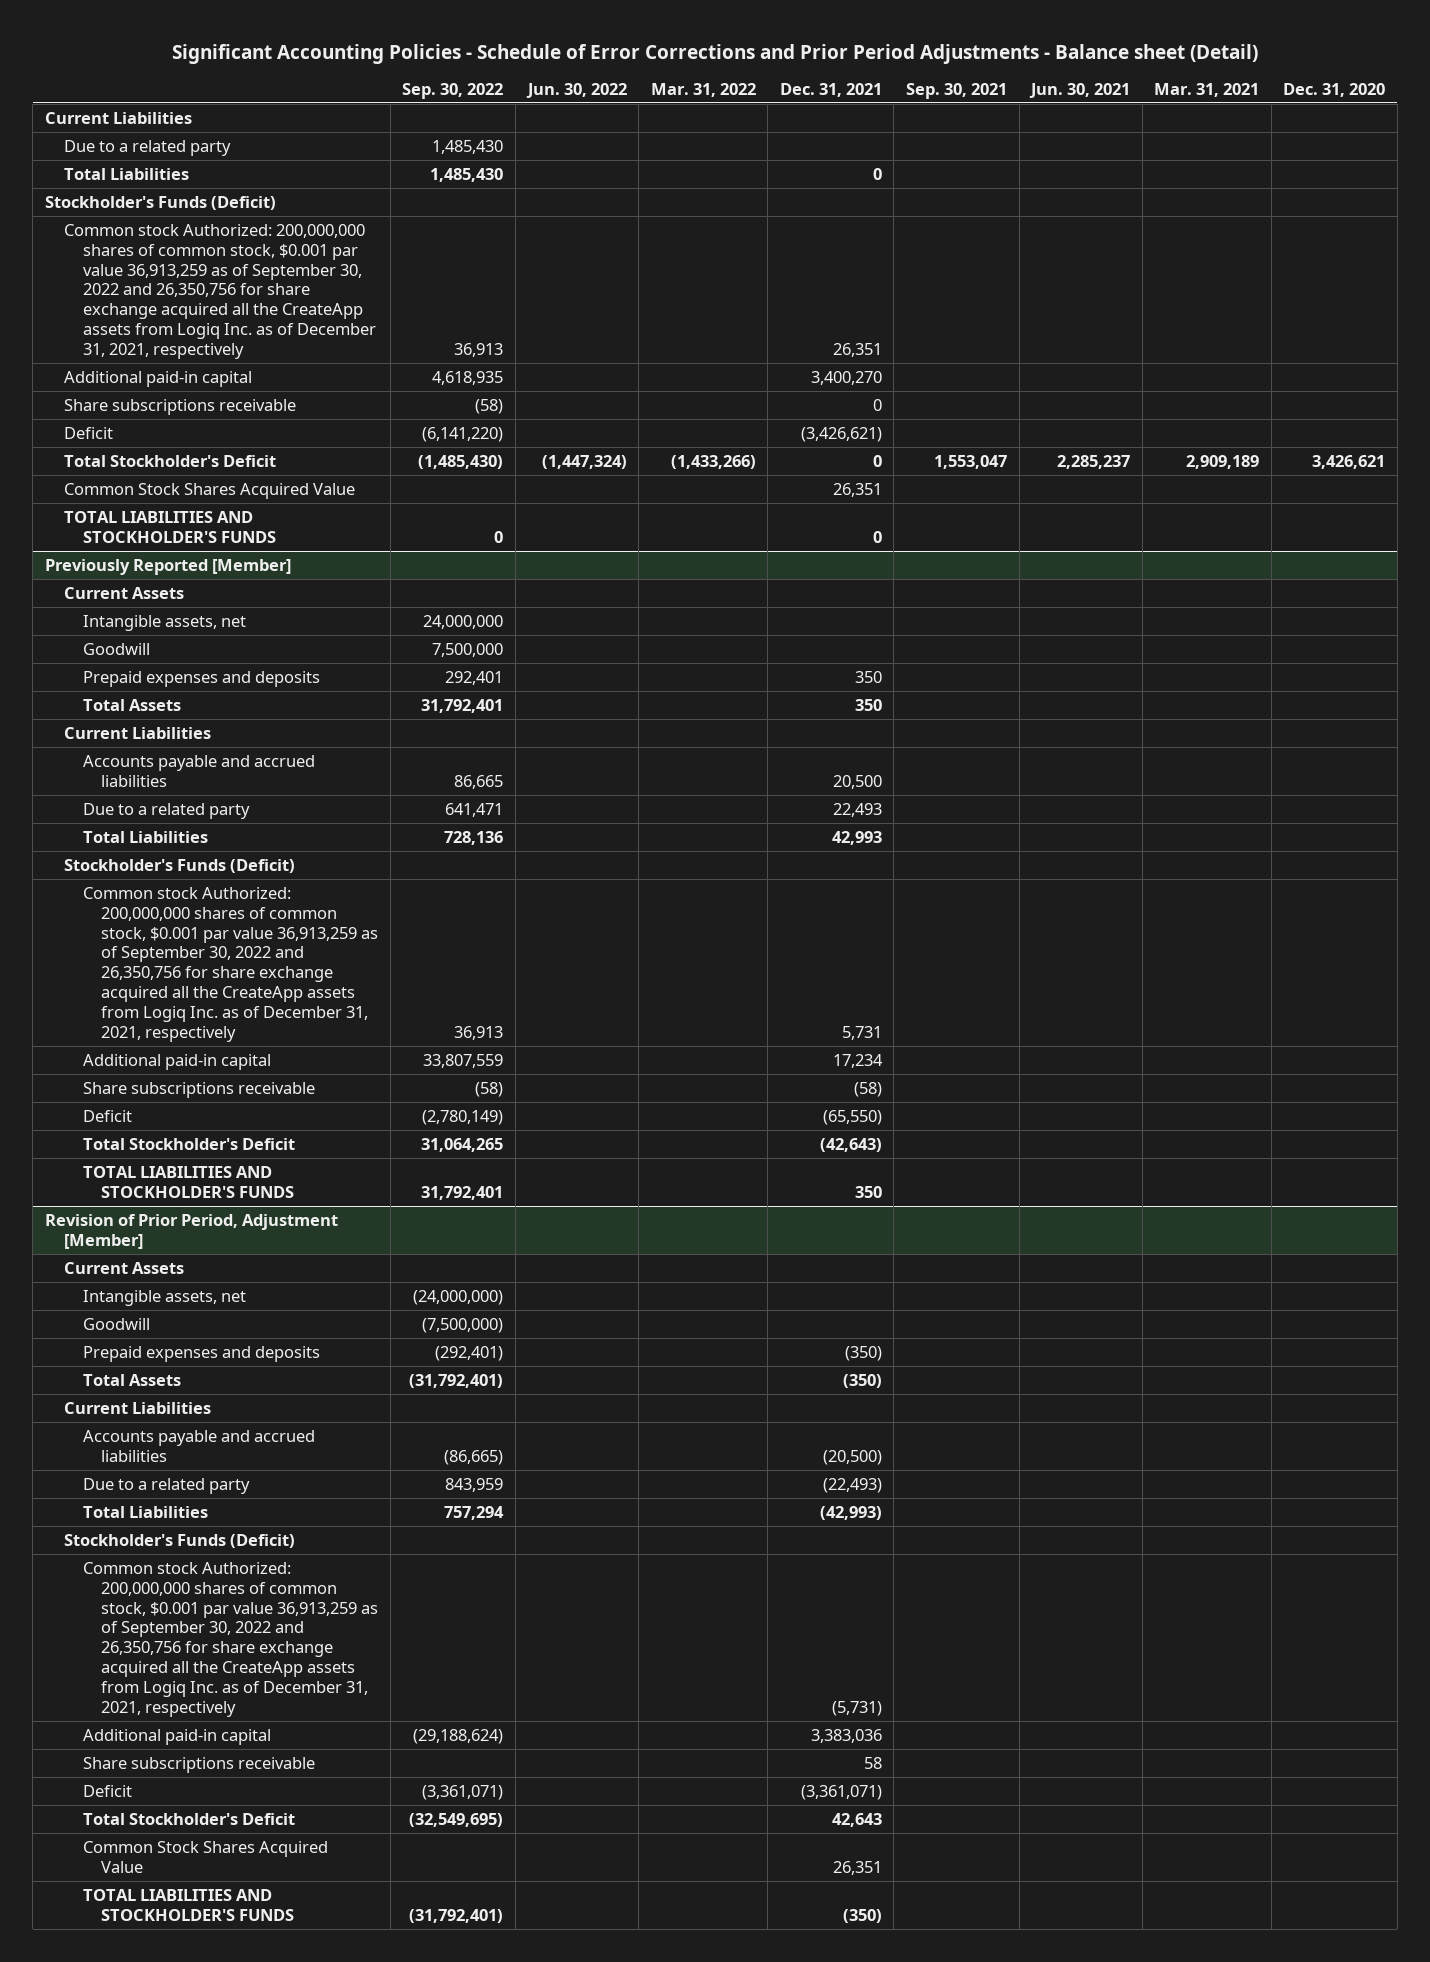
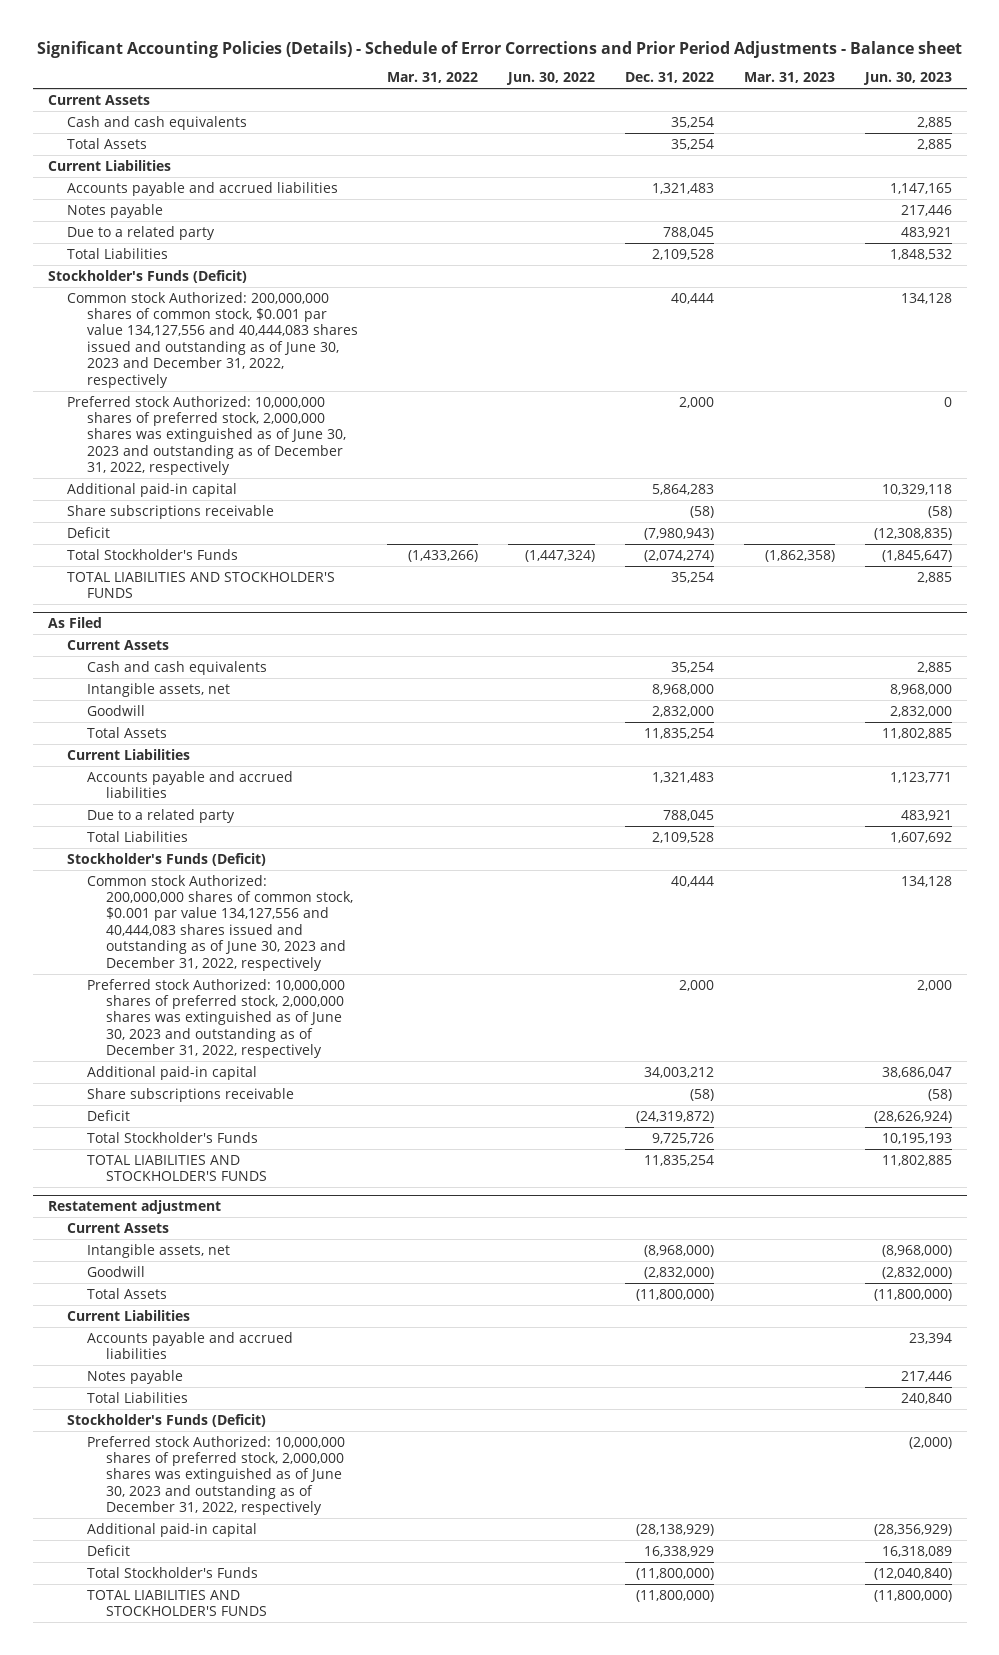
- Significant Accounting Policies - Schedule of Error Corrections and Prior Period Adjustments - Balance sheet (Detail)
+ Significant Accounting Policies (Details) - Schedule of Error Corrections and Prior Period Adjustments - Balance sheet
- | Sep. 30, 2022 | Jun. 30, 2022 | Mar. 31, 2022 | Dec. 31, 2021 | Sep. 30, 2021 | Jun. 30, 2021 | Mar. 31, 2021 | Dec. 31, 2020
+ | Mar. 31, 2022 | Jun. 30, 2022 | Dec. 31, 2022 | Mar. 31, 2023 | Jun. 30, 2023
+ Current Assets
+ Cash and cash equivalents | | | 35,254 | | 2,885
+ Total Assets | | | 35,254 | | 2,885
+ Accounts payable and accrued liabilities | | | 1,321,483 | | 1,147,165
+ Notes payable | | | | | 217,446
- Common stock Authorized: 200,000,000 shares of common stock, $0.001 par value 36,913,259 as of September 30, 2022 and 26,350,756 for share exchange acquired all the CreateApp assets from Logiq Inc. as of December 31, 2021, respectively | 36,913 | | | 26,351 | | | |
+ Common stock Authorized: 200,000,000 shares of common stock, $0.001 par value 134,127,556 and 40,444,083 shares issued and outstanding as of June 30, 2023 and December 31, 2022, respectively | | | 40,444 | | 134,128
+ Preferred stock Authorized: 10,000,000 shares of preferred stock, 2,000,000 shares was extinguished as of June 30, 2023 and outstanding as of December 31, 2022, respectively | | | 2,000 | | 0
- Total Stockholder's Deficit | (1,485,430) | (1,447,324) | (1,433,266) | 0 | 1,553,047 | 2,285,237 | 2,909,189 | 3,426,621
- Common Stock Shares Acquired Value | | | | 26,351 | | | |
+ Total Stockholder's Funds | (1,433,266) | (1,447,324) | (2,074,274) | (1,862,358) | (1,845,647)
- Previously Reported [Member]
+ As Filed
+ Cash and cash equivalents | | | 35,254 | | 2,885
- Prepaid expenses and deposits | 292,401 | | | 350 | | | |
- Common stock Authorized: 200,000,000 shares of common stock, $0.001 par value 36,913,259 as of September 30, 2022 and 26,350,756 for share exchange acquired all the CreateApp assets from Logiq Inc. as of December 31, 2021, respectively | 36,913 | | | 5,731 | | | |
+ Common stock Authorized: 200,000,000 shares of common stock, $0.001 par value 134,127,556 and 40,444,083 shares issued and outstanding as of June 30, 2023 and December 31, 2022, respectively | | | 40,444 | | 134,128
+ Preferred stock Authorized: 10,000,000 shares of preferred stock, 2,000,000 shares was extinguished as of June 30, 2023 and outstanding as of December 31, 2022, respectively | | | 2,000 | | 2,000
- Total Stockholder's Deficit | 31,064,265 | | | (42,643) | | | |
+ Total Stockholder's Funds | | | 9,725,726 | | 10,195,193
- Revision of Prior Period, Adjustment [Member]
+ Restatement adjustment
- Prepaid expenses and deposits | (292,401) | | | (350) | | | |
- Due to a related party | 843,959 | | | (22,493) | | | |
+ Notes payable | | | | | 217,446
- Common stock Authorized: 200,000,000 shares of common stock, $0.001 par value 36,913,259 as of September 30, 2022 and 26,350,756 for share exchange acquired all the CreateApp assets from Logiq Inc. as of December 31, 2021, respectively | | | | (5,731) | | | |
+ Preferred stock Authorized: 10,000,000 shares of preferred stock, 2,000,000 shares was extinguished as of June 30, 2023 and outstanding as of December 31, 2022, respectively | | | | | (2,000)
- Share subscriptions receivable | | | | 58 | | | |
- Total Stockholder's Deficit | (32,549,695) | | | 42,643 | | | |
- Common Stock Shares Acquired Value | | | | 26,351 | | | |
+ Total Stockholder's Funds | | | (11,800,000) | | (12,040,840)

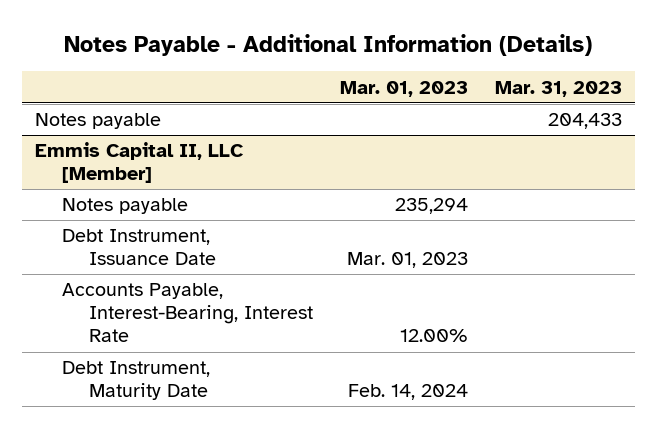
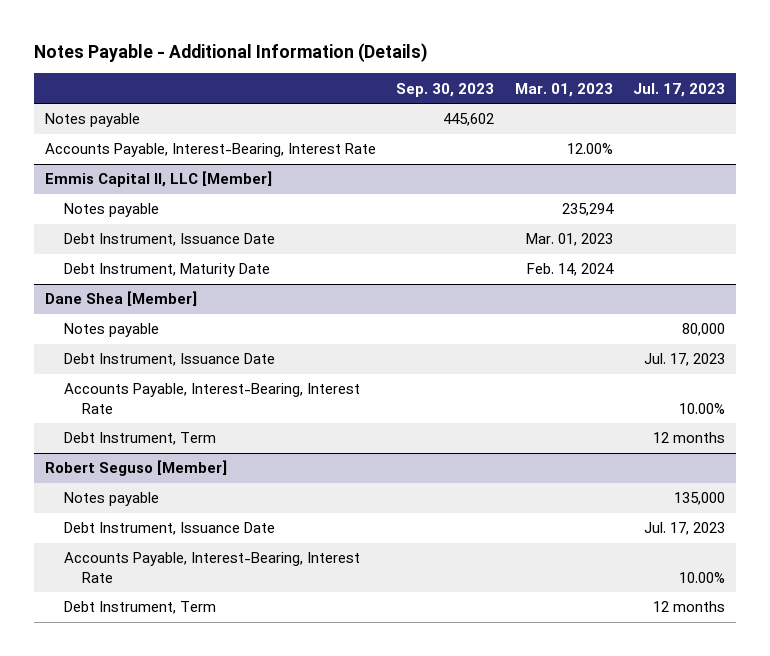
- | Mar. 01, 2023 | Mar. 31, 2023
+ | Sep. 30, 2023 | Mar. 01, 2023 | Jul. 17, 2023
+ Accounts Payable, Interest-Bearing, Interest Rate | | 12.00% |
@ Emmis Capital II, LLC [Member]
- Accounts Payable, Interest-Bearing, Interest Rate | 12.00% |
+ Dane Shea [Member]
+ Notes payable | | | 80,000
+ Debt Instrument, Issuance Date | | | Jul. 17, 2023
+ Accounts Payable, Interest-Bearing, Interest Rate | | | 10.00%
+ Debt Instrument, Term | | | 12 months
+ Robert Seguso [Member]
+ Notes payable | | | 135,000
+ Debt Instrument, Issuance Date | | | Jul. 17, 2023
+ Accounts Payable, Interest-Bearing, Interest Rate | | | 10.00%
+ Debt Instrument, Term | | | 12 months

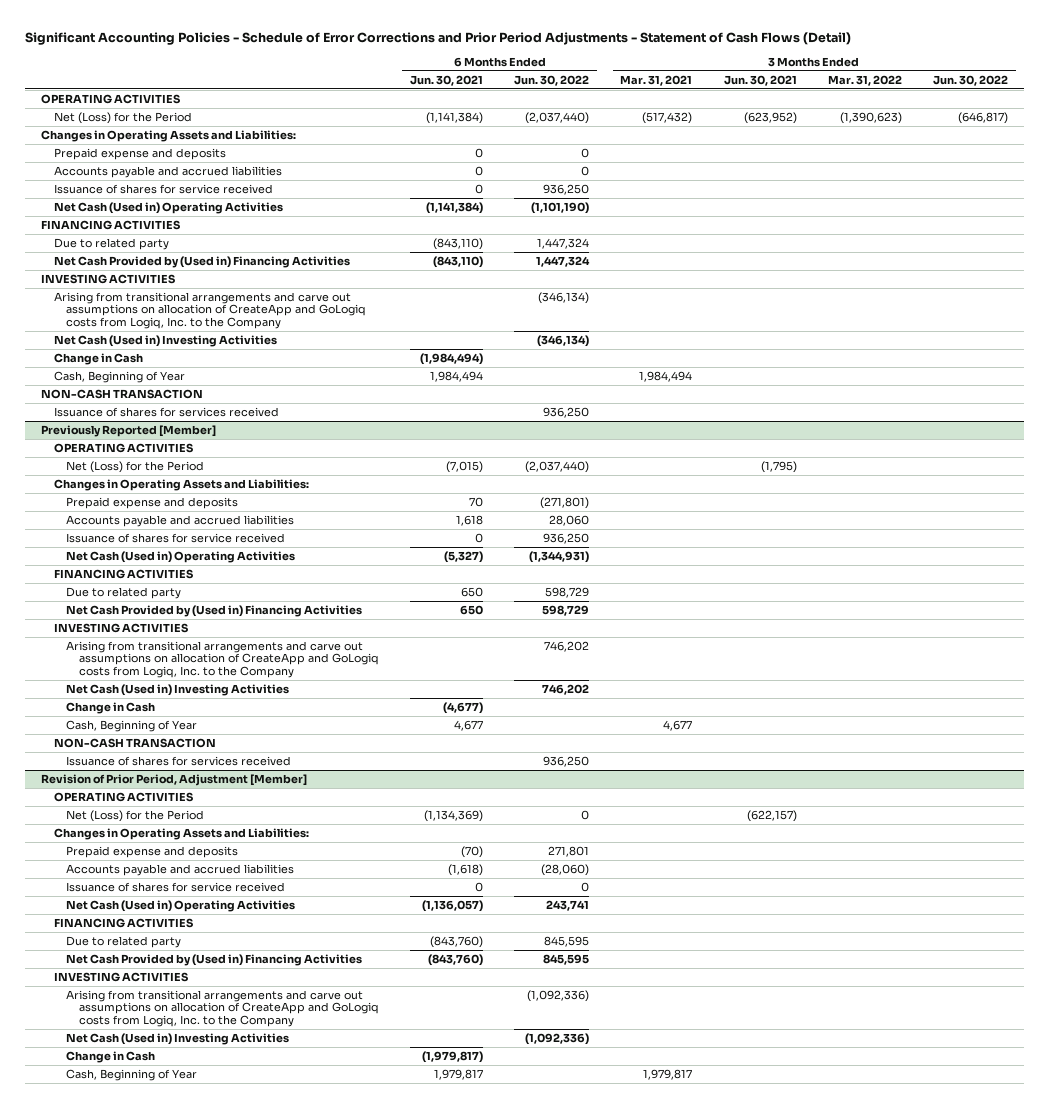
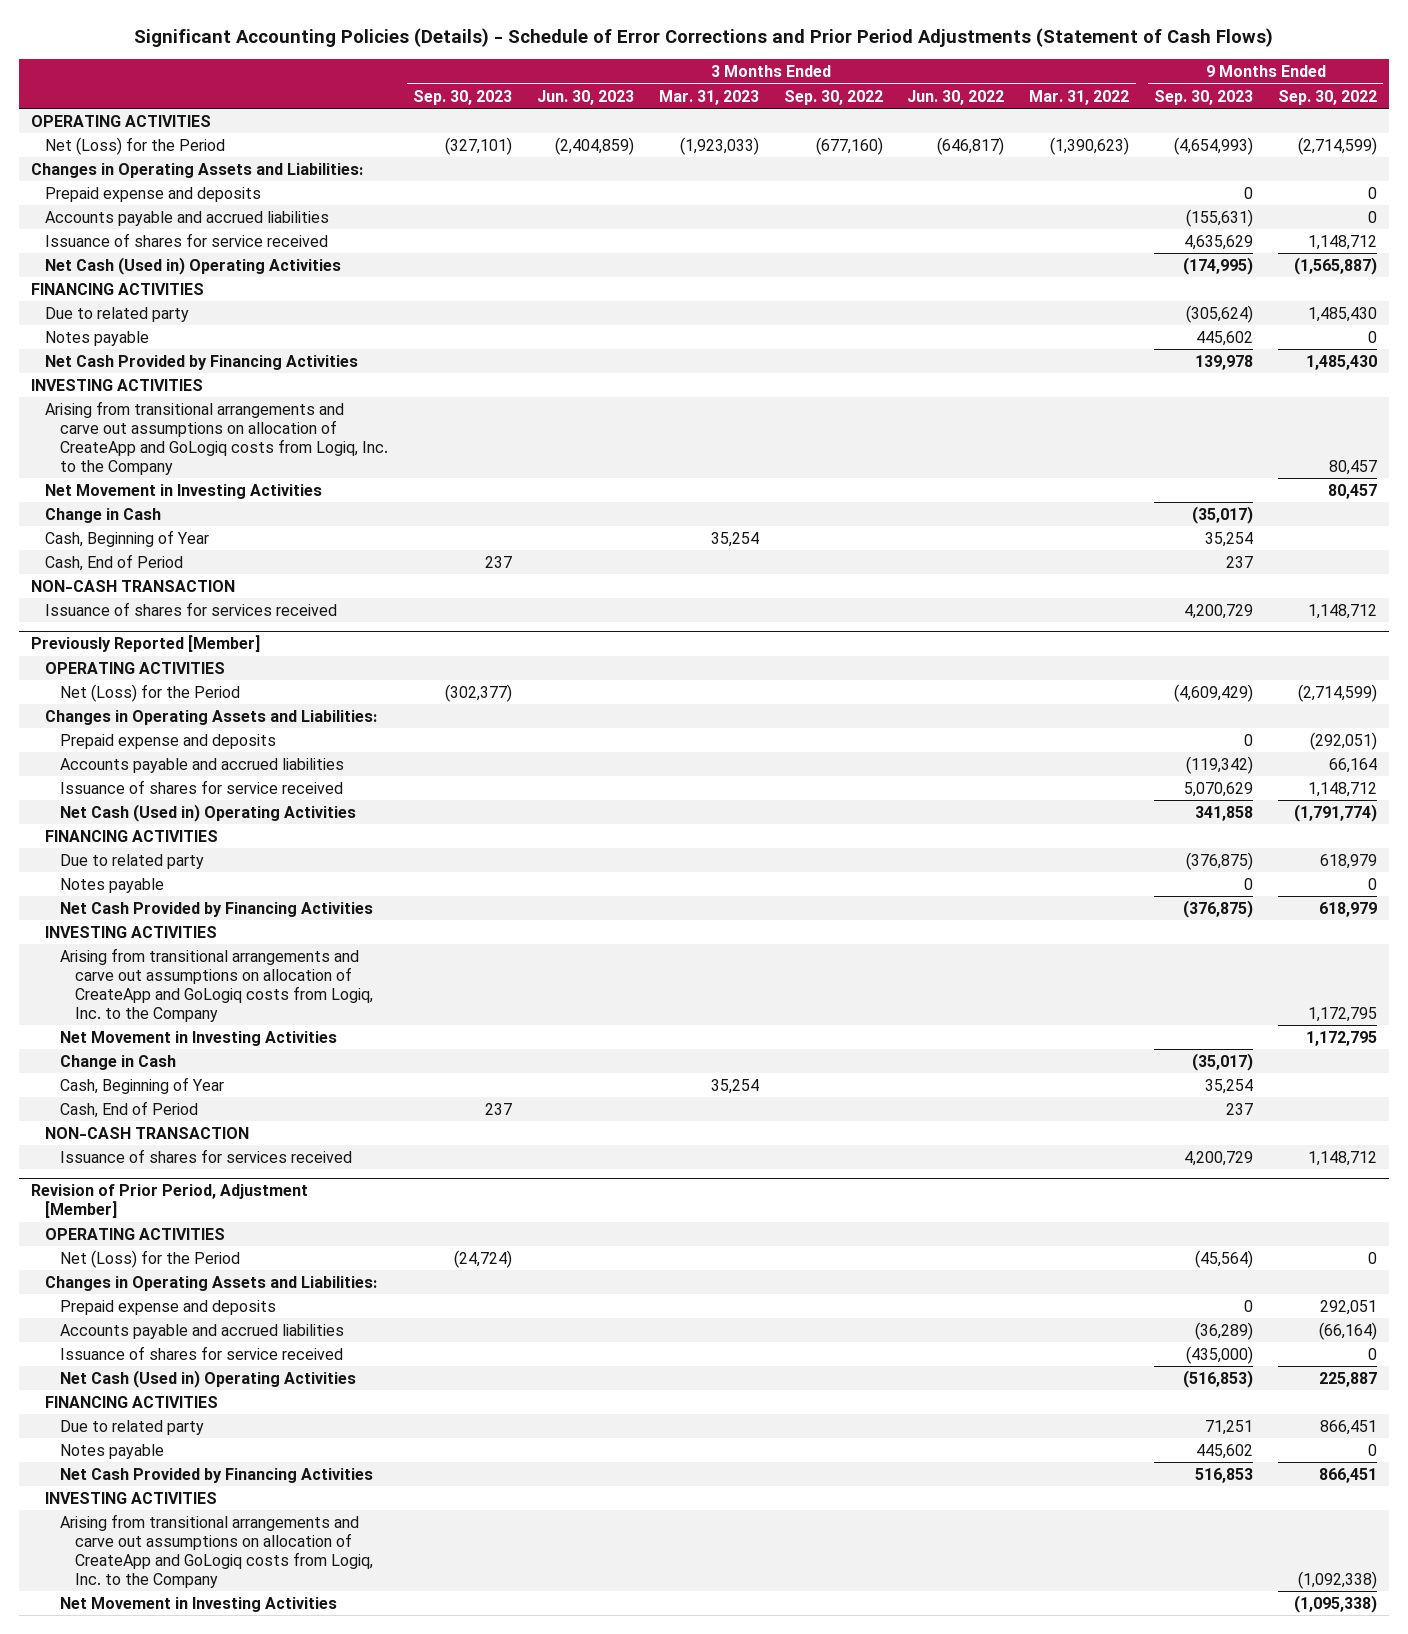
- Significant Accounting Policies - Schedule of Error Corrections and Prior Period Adjustments - Statement of Cash Flows (Detail)
+ Significant Accounting Policies (Details) - Schedule of Error Corrections and Prior Period Adjustments (Statement of Cash Flows)
- | 6 Months Ended Jun. 30, 2021 | 6 Months Ended Jun. 30, 2022 | 3 Months Ended Mar. 31, 2021 | 3 Months Ended Jun. 30, 2021 | 3 Months Ended Mar. 31, 2022 | 3 Months Ended Jun. 30, 2022
+ | 3 Months Ended Sep. 30, 2023 | 3 Months Ended Jun. 30, 2023 | 3 Months Ended Mar. 31, 2023 | 3 Months Ended Sep. 30, 2022 | 3 Months Ended Jun. 30, 2022 | 3 Months Ended Mar. 31, 2022 | 9 Months Ended Sep. 30, 2023 | 9 Months Ended Sep. 30, 2022
- Net Cash Provided by (Used in) Financing Activities | (843,110) | 1,447,324 | | | |
+ Notes payable | | | | | | | 445,602 | 0
+ Net Cash Provided by Financing Activities | | | | | | | 139,978 | 1,485,430
- Net Cash (Used in) Investing Activities | | (346,134) | | | |
+ Net Movement in Investing Activities | | | | | | | | 80,457
+ Cash, End of Period | 237 | | | | | | 237 |
@ Previously Reported [Member]
- Net Cash Provided by (Used in) Financing Activities | 650 | 598,729 | | | |
+ Notes payable | | | | | | | 0 | 0
+ Net Cash Provided by Financing Activities | | | | | | | (376,875) | 618,979
- Net Cash (Used in) Investing Activities | | 746,202 | | | |
+ Net Movement in Investing Activities | | | | | | | | 1,172,795
+ Cash, End of Period | 237 | | | | | | 237 |
@ Revision of Prior Period, Adjustment [Member]
- Net Cash Provided by (Used in) Financing Activities | (843,760) | 845,595 | | | |
+ Notes payable | | | | | | | 445,602 | 0
+ Net Cash Provided by Financing Activities | | | | | | | 516,853 | 866,451
- Net Cash (Used in) Investing Activities | | (1,092,336) | | | |
- Change in Cash | (1,979,817) | | | | |
- Cash, Beginning of Year | 1,979,817 | | 1,979,817 | | |
+ Net Movement in Investing Activities | | | | | | | | (1,095,338)

